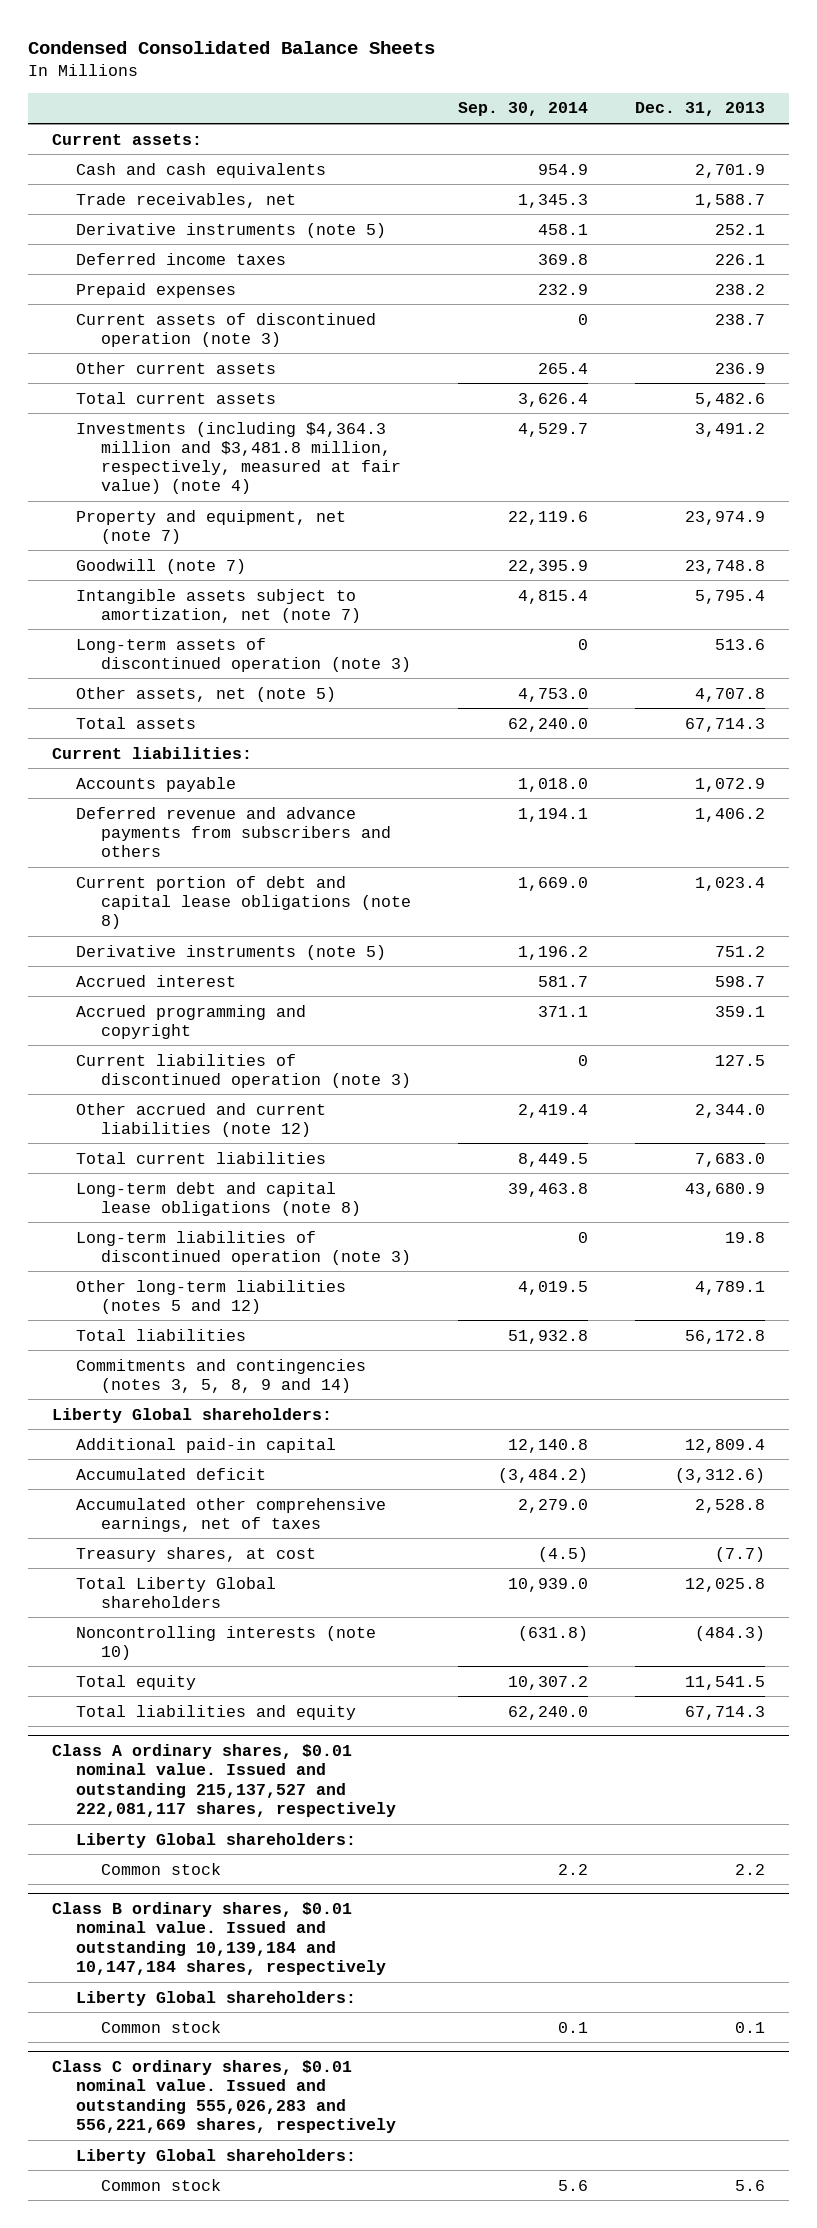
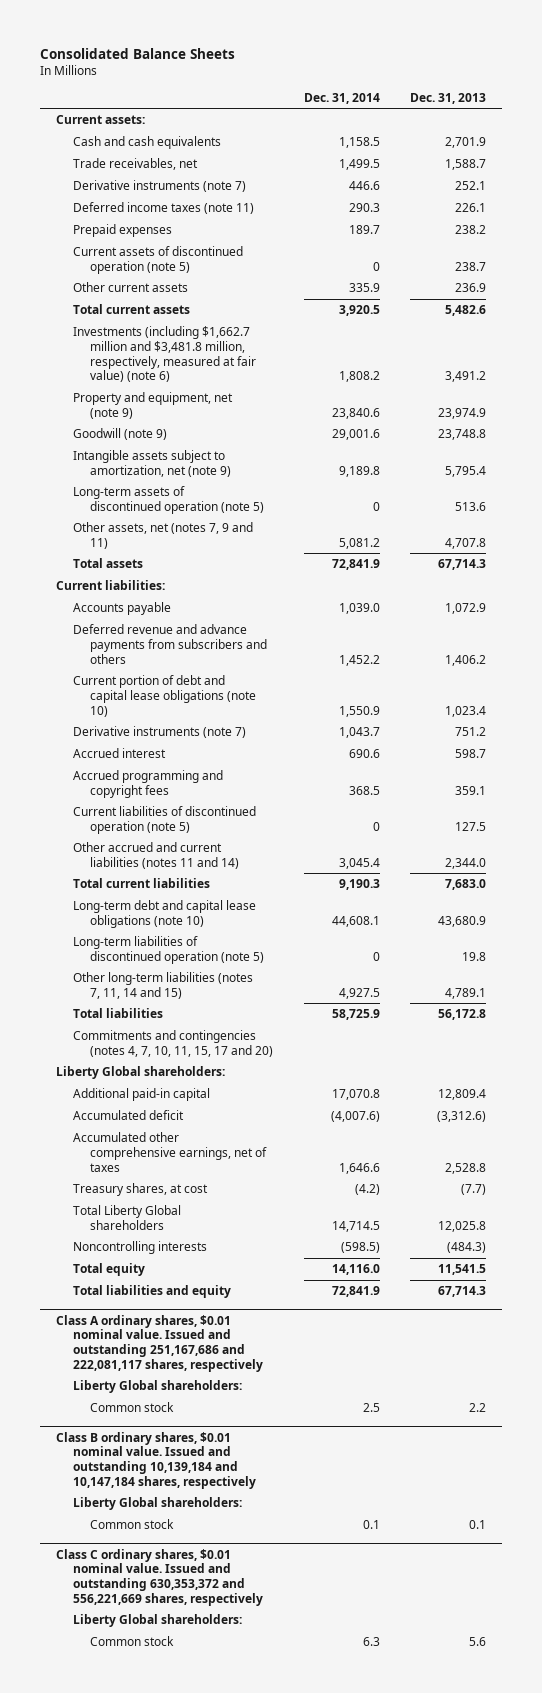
- Condensed Consolidated Balance Sheets
+ Consolidated Balance Sheets
- | Sep. 30, 2014 | Dec. 31, 2013
+ | Dec. 31, 2014 | Dec. 31, 2013
- Derivative instruments (note 5) | 458.1 | 252.1
- Deferred income taxes | 369.8 | 226.1
+ Derivative instruments (note 7) | 446.6 | 252.1
+ Deferred income taxes (note 11) | 290.3 | 226.1
- Current assets of discontinued operation (note 3) | 0 | 238.7
+ Current assets of discontinued operation (note 5) | 0 | 238.7
- Investments (including $4,364.3 million and $3,481.8 million, respectively, measured at fair value) (note 4) | 4,529.7 | 3,491.2
- Property and equipment, net (note 7) | 22,119.6 | 23,974.9
- Goodwill (note 7) | 22,395.9 | 23,748.8
- Intangible assets subject to amortization, net (note 7) | 4,815.4 | 5,795.4
- Long-term assets of discontinued operation (note 3) | 0 | 513.6
- Other assets, net (note 5) | 4,753.0 | 4,707.8
+ Investments (including $1,662.7 million and $3,481.8 million, respectively, measured at fair value) (note 6) | 1,808.2 | 3,491.2
+ Property and equipment, net (note 9) | 23,840.6 | 23,974.9
+ Goodwill (note 9) | 29,001.6 | 23,748.8
+ Intangible assets subject to amortization, net (note 9) | 9,189.8 | 5,795.4
+ Long-term assets of discontinued operation (note 5) | 0 | 513.6
+ Other assets, net (notes 7, 9 and 11) | 5,081.2 | 4,707.8
- Current portion of debt and capital lease obligations (note 8) | 1,669.0 | 1,023.4
- Derivative instruments (note 5) | 1,196.2 | 751.2
+ Current portion of debt and capital lease obligations (note 10) | 1,550.9 | 1,023.4
+ Derivative instruments (note 7) | 1,043.7 | 751.2
- Accrued programming and copyright | 371.1 | 359.1
- Current liabilities of discontinued operation (note 3) | 0 | 127.5
- Other accrued and current liabilities (note 12) | 2,419.4 | 2,344.0
+ Accrued programming and copyright fees | 368.5 | 359.1
+ Current liabilities of discontinued operation (note 5) | 0 | 127.5
+ Other accrued and current liabilities (notes 11 and 14) | 3,045.4 | 2,344.0
- Long-term debt and capital lease obligations (note 8) | 39,463.8 | 43,680.9
- Long-term liabilities of discontinued operation (note 3) | 0 | 19.8
- Other long-term liabilities (notes 5 and 12) | 4,019.5 | 4,789.1
+ Long-term debt and capital lease obligations (note 10) | 44,608.1 | 43,680.9
+ Long-term liabilities of discontinued operation (note 5) | 0 | 19.8
+ Other long-term liabilities (notes 7, 11, 14 and 15) | 4,927.5 | 4,789.1
- Commitments and contingencies (notes 3, 5, 8, 9 and 14)
+ Commitments and contingencies (notes 4, 7, 10, 11, 15, 17 and 20)
- Noncontrolling interests (note 10) | (631.8) | (484.3)
+ Noncontrolling interests | (598.5) | (484.3)
- Class A ordinary shares, $0.01 nominal value. Issued and outstanding 215,137,527 and 222,081,117 shares, respectively
+ Class A ordinary shares, $0.01 nominal value. Issued and outstanding 251,167,686 and 222,081,117 shares, respectively
- Class C ordinary shares, $0.01 nominal value. Issued and outstanding 555,026,283 and 556,221,669 shares, respectively
+ Class C ordinary shares, $0.01 nominal value. Issued and outstanding 630,353,372 and 556,221,669 shares, respectively

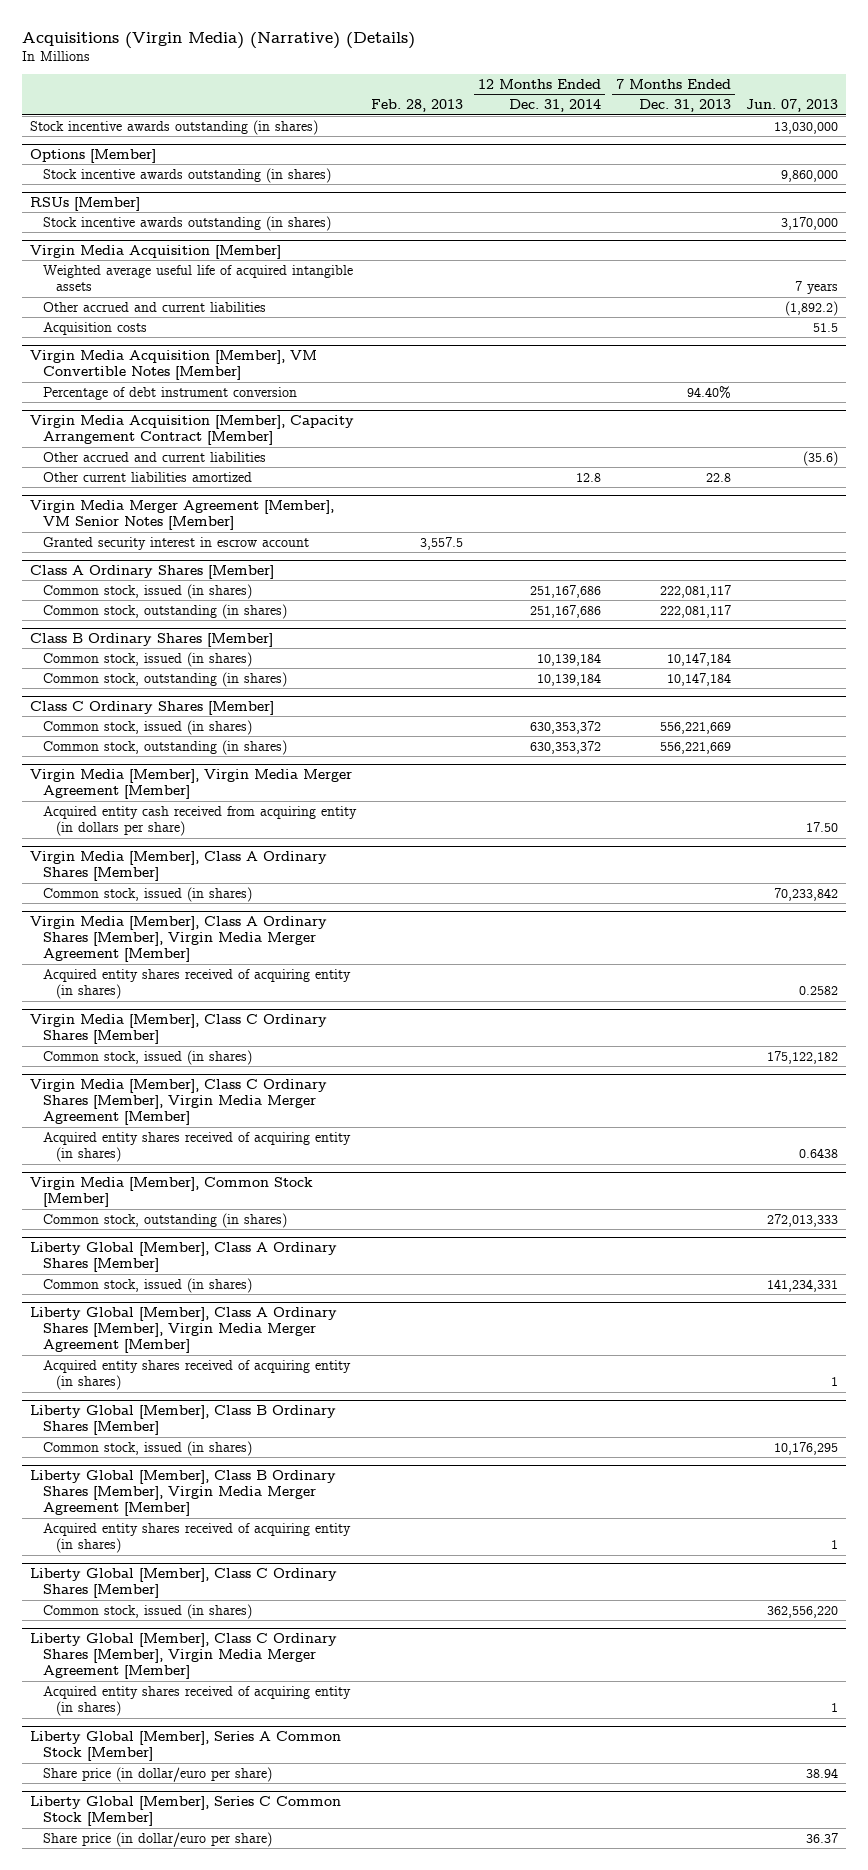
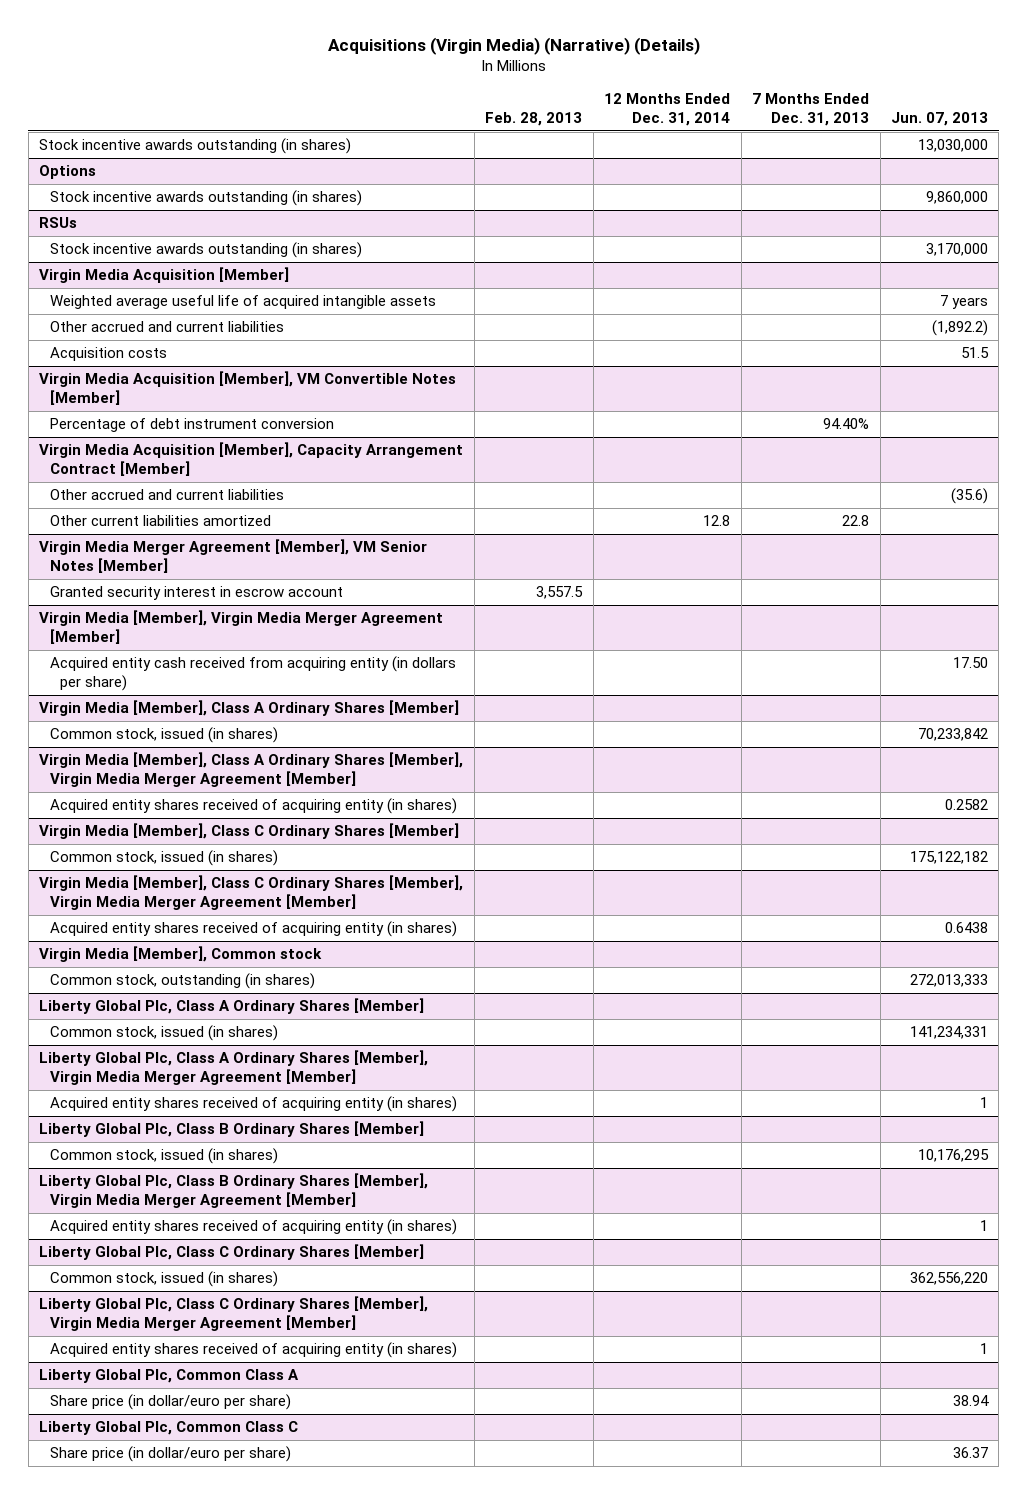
- Options [Member]
+ Options
- RSUs [Member]
+ RSUs
- Class A Ordinary Shares [Member]
- Common stock, issued (in shares) | | 251,167,686 | 222,081,117 |
- Common stock, outstanding (in shares) | | 251,167,686 | 222,081,117 |
- Class B Ordinary Shares [Member]
- Common stock, issued (in shares) | | 10,139,184 | 10,147,184 |
- Common stock, outstanding (in shares) | | 10,139,184 | 10,147,184 |
- Class C Ordinary Shares [Member]
- Common stock, issued (in shares) | | 630,353,372 | 556,221,669 |
- Common stock, outstanding (in shares) | | 630,353,372 | 556,221,669 |
- Virgin Media [Member], Common Stock [Member]
+ Virgin Media [Member], Common stock
- Liberty Global [Member], Class A Ordinary Shares [Member]
+ Liberty Global Plc, Class A Ordinary Shares [Member]
- Liberty Global [Member], Class A Ordinary Shares [Member], Virgin Media Merger Agreement [Member]
+ Liberty Global Plc, Class A Ordinary Shares [Member], Virgin Media Merger Agreement [Member]
- Liberty Global [Member], Class B Ordinary Shares [Member]
+ Liberty Global Plc, Class B Ordinary Shares [Member]
- Liberty Global [Member], Class B Ordinary Shares [Member], Virgin Media Merger Agreement [Member]
+ Liberty Global Plc, Class B Ordinary Shares [Member], Virgin Media Merger Agreement [Member]
- Liberty Global [Member], Class C Ordinary Shares [Member]
+ Liberty Global Plc, Class C Ordinary Shares [Member]
- Liberty Global [Member], Class C Ordinary Shares [Member], Virgin Media Merger Agreement [Member]
+ Liberty Global Plc, Class C Ordinary Shares [Member], Virgin Media Merger Agreement [Member]
- Liberty Global [Member], Series A Common Stock [Member]
+ Liberty Global Plc, Common Class A
- Liberty Global [Member], Series C Common Stock [Member]
+ Liberty Global Plc, Common Class C

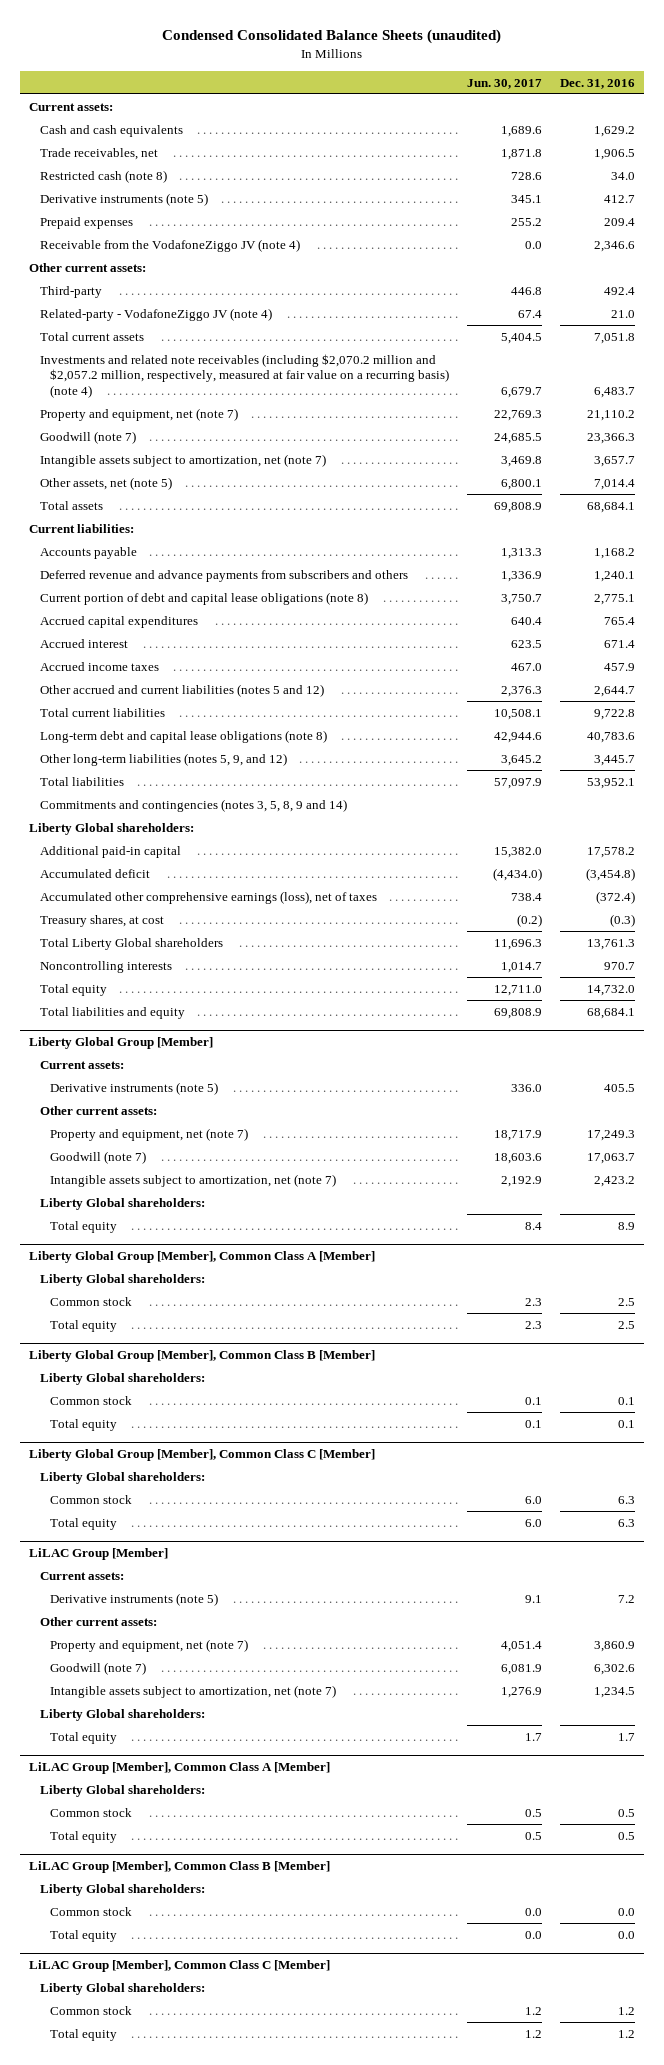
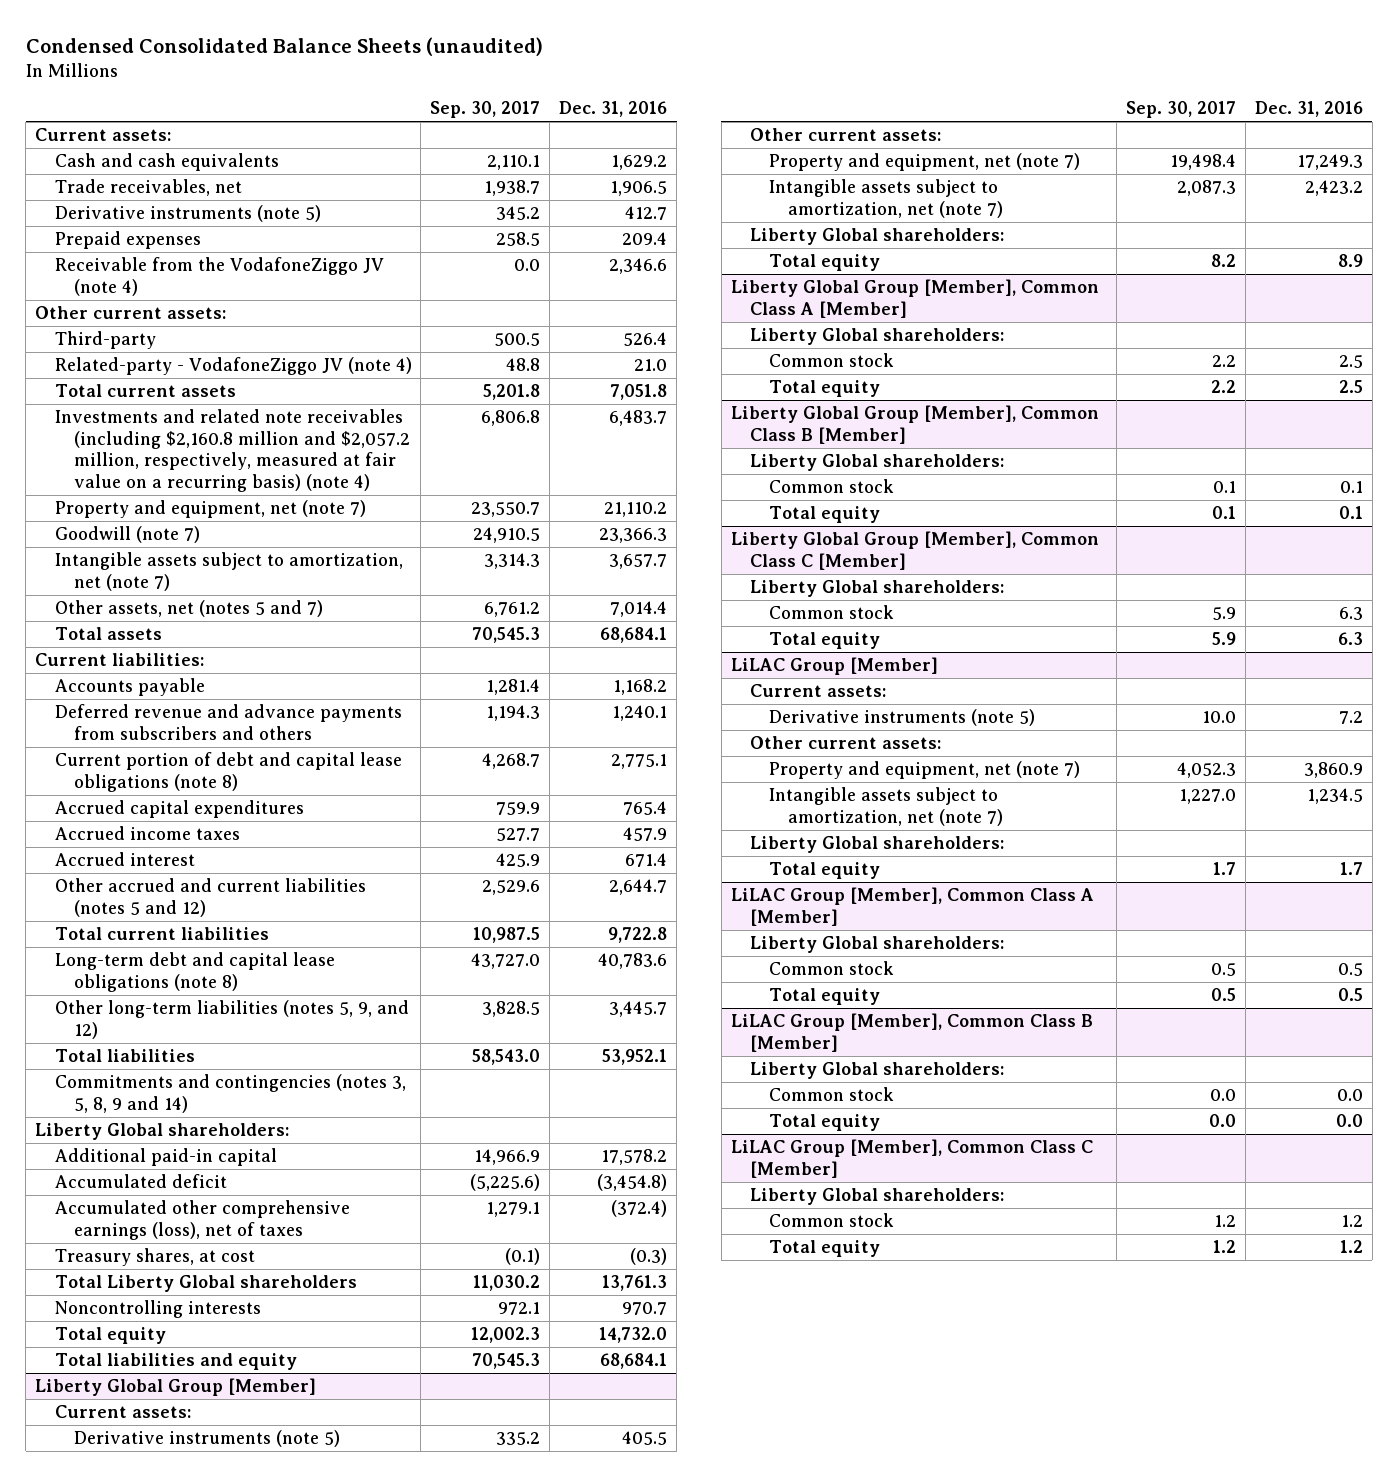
- | Jun. 30, 2017 | Dec. 31, 2016
+ | Sep. 30, 2017 | Dec. 31, 2016
- Restricted cash (note 8) | 728.6 | 34.0
- Third-party | 446.8 | 492.4
+ Third-party | 500.5 | 526.4
- Investments and related note receivables (including $2,070.2 million and $2,057.2 million, respectively, measured at fair value on a recurring basis) (note 4) | 6,679.7 | 6,483.7
+ Investments and related note receivables (including $2,160.8 million and $2,057.2 million, respectively, measured at fair value on a recurring basis) (note 4) | 6,806.8 | 6,483.7
- Other assets, net (note 5) | 6,800.1 | 7,014.4
+ Other assets, net (notes 5 and 7) | 6,761.2 | 7,014.4
moved down: Accrued interest | 425.9 | 671.4
@ Liberty Global Group [Member]
- Goodwill (note 7) | 18,603.6 | 17,063.7
@ LiLAC Group [Member]
- Goodwill (note 7) | 6,081.9 | 6,302.6

